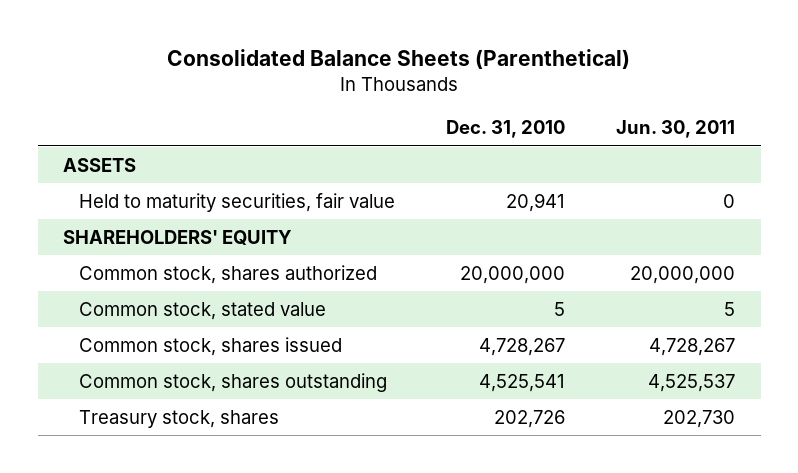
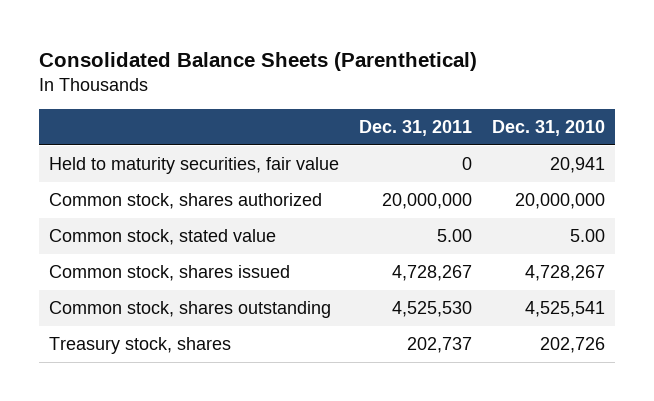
- | Dec. 31, 2010 | Jun. 30, 2011
+ | Dec. 31, 2011 | Dec. 31, 2010
- ASSETS
- SHAREHOLDERS' EQUITY
- Common stock, stated value | 5 | 5
+ Common stock, stated value | 5.00 | 5.00

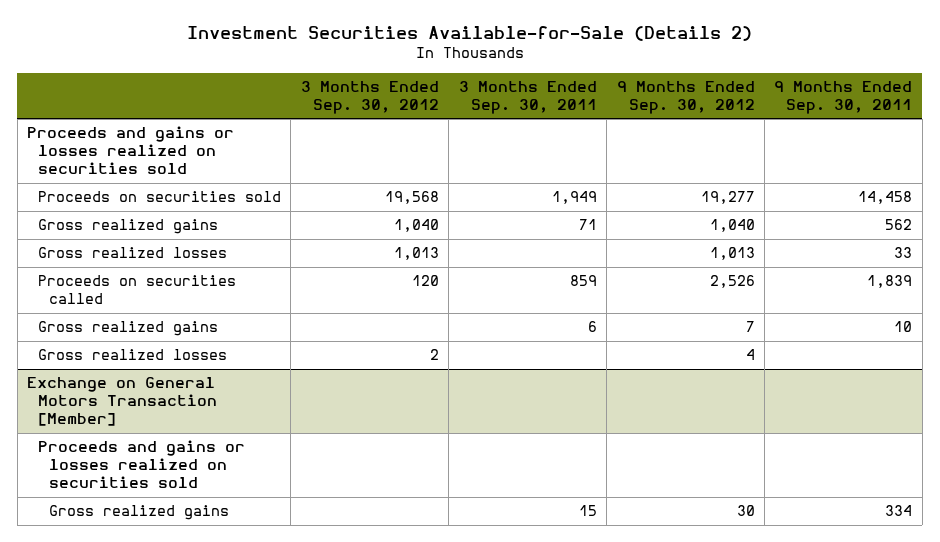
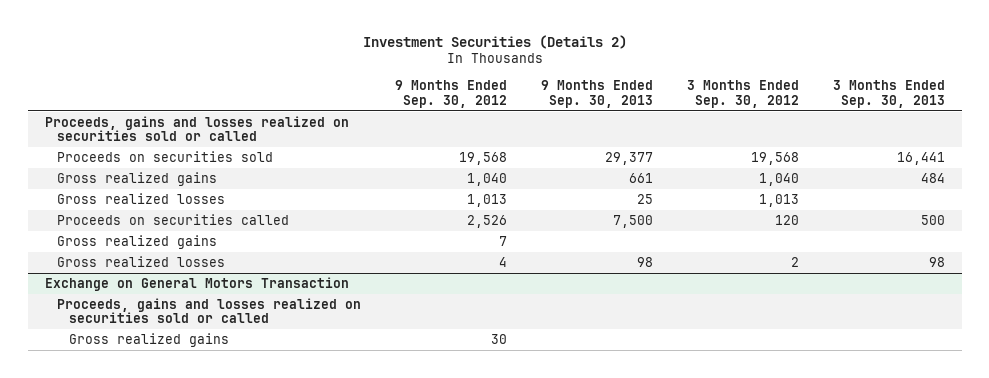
- Investment Securities Available-for-Sale (Details 2)
+ Investment Securities (Details 2)
- | 3 Months Ended Sep. 30, 2012 | 3 Months Ended Sep. 30, 2011 | 9 Months Ended Sep. 30, 2012 | 9 Months Ended Sep. 30, 2011
+ | 9 Months Ended Sep. 30, 2012 | 9 Months Ended Sep. 30, 2013 | 3 Months Ended Sep. 30, 2012 | 3 Months Ended Sep. 30, 2013
- Proceeds and gains or losses realized on securities sold
- Proceeds on securities sold | 19,568 | 1,949 | 19,277 | 14,458
+ Proceeds, gains and losses realized on securities sold or called
+ Proceeds on securities sold | 19,568 | 29,377 | 19,568 | 16,441
- Exchange on General Motors Transaction [Member]
- Proceeds and gains or losses realized on securities sold
+ Exchange on General Motors Transaction
+ Proceeds, gains and losses realized on securities sold or called

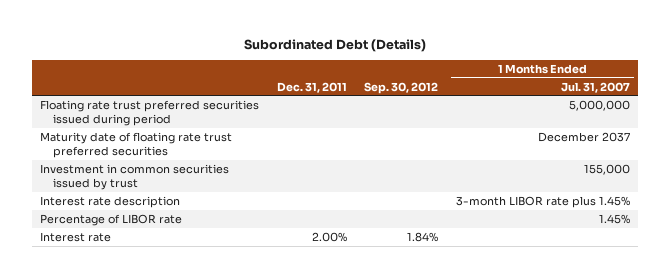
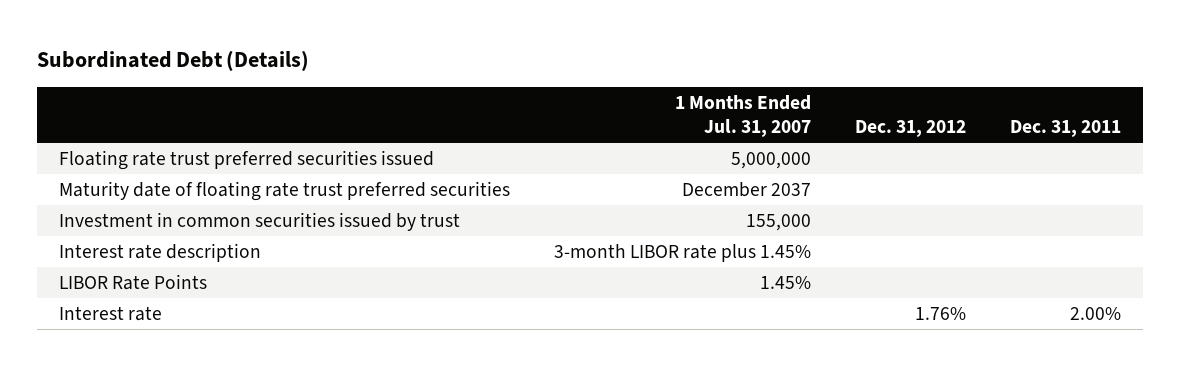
- | Dec. 31, 2011 | Sep. 30, 2012 | 1 Months Ended Jul. 31, 2007
+ | 1 Months Ended Jul. 31, 2007 | Dec. 31, 2012 | Dec. 31, 2011
- Floating rate trust preferred securities issued during period | | | 5,000,000
+ Floating rate trust preferred securities issued | 5,000,000 | |
- Percentage of LIBOR rate | | | 1.45%
+ LIBOR Rate Points | 1.45% | |

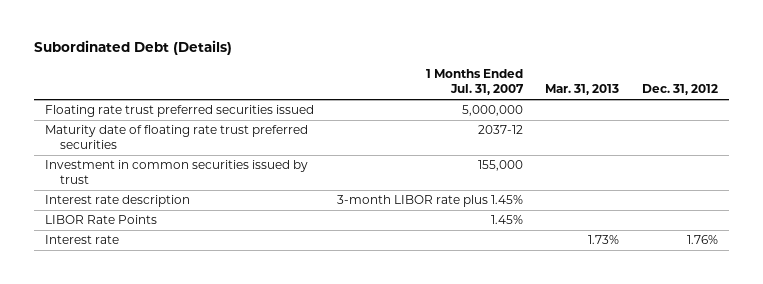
- | 1 Months Ended Jul. 31, 2007 | Dec. 31, 2012 | Dec. 31, 2011
+ | 1 Months Ended Jul. 31, 2007 | Mar. 31, 2013 | Dec. 31, 2012
- Maturity date of floating rate trust preferred securities | December 2037 | |
+ Maturity date of floating rate trust preferred securities | 2037-12 | |

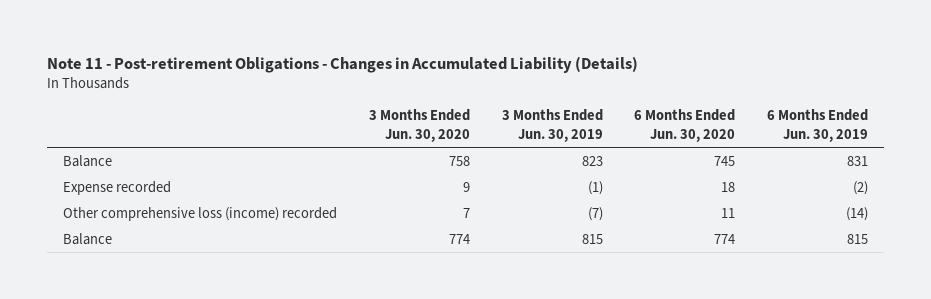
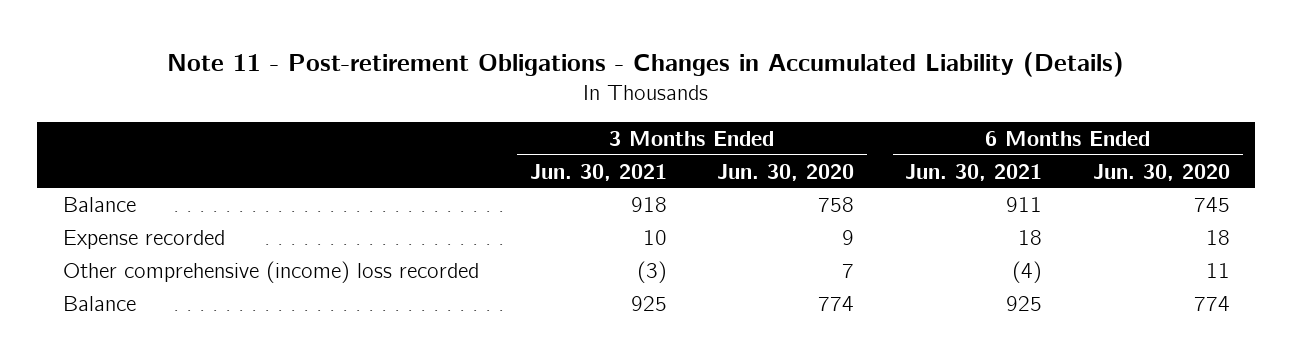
- | 3 Months Ended Jun. 30, 2020 | 3 Months Ended Jun. 30, 2019 | 6 Months Ended Jun. 30, 2020 | 6 Months Ended Jun. 30, 2019
+ | 3 Months Ended Jun. 30, 2021 | 3 Months Ended Jun. 30, 2020 | 6 Months Ended Jun. 30, 2021 | 6 Months Ended Jun. 30, 2020
- Other comprehensive loss (income) recorded | 7 | (7) | 11 | (14)
+ Other comprehensive (income) loss recorded | (3) | 7 | (4) | 11

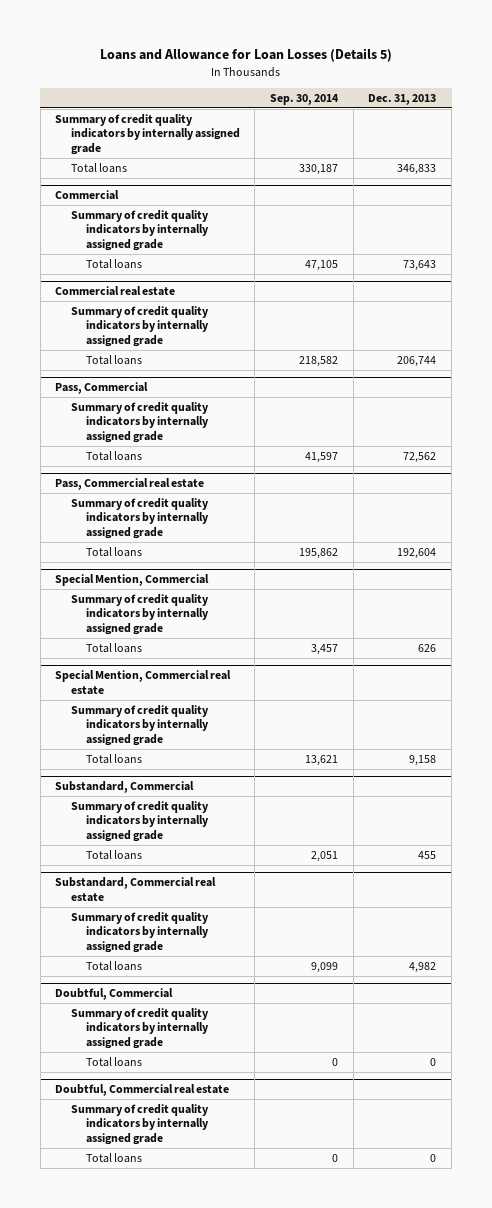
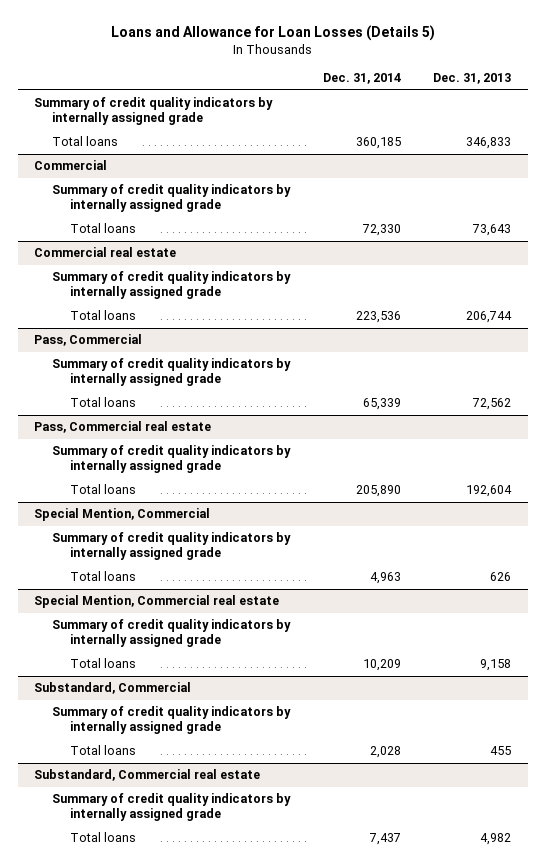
- | Sep. 30, 2014 | Dec. 31, 2013
+ | Dec. 31, 2014 | Dec. 31, 2013
- Doubtful, Commercial
- Summary of credit quality indicators by internally assigned grade
- Total loans | 0 | 0
- Doubtful, Commercial real estate
- Summary of credit quality indicators by internally assigned grade
- Total loans | 0 | 0

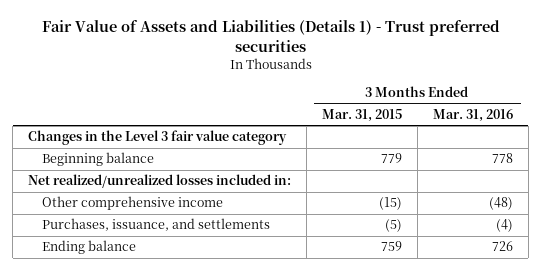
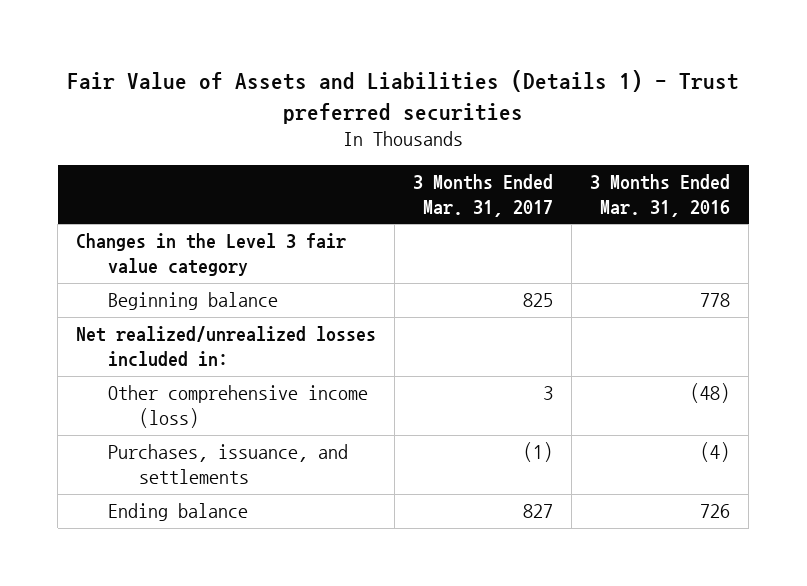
- | 3 Months Ended Mar. 31, 2015 | 3 Months Ended Mar. 31, 2016
+ | 3 Months Ended Mar. 31, 2017 | 3 Months Ended Mar. 31, 2016
- Other comprehensive income | (15) | (48)
+ Other comprehensive income (loss) | 3 | (48)

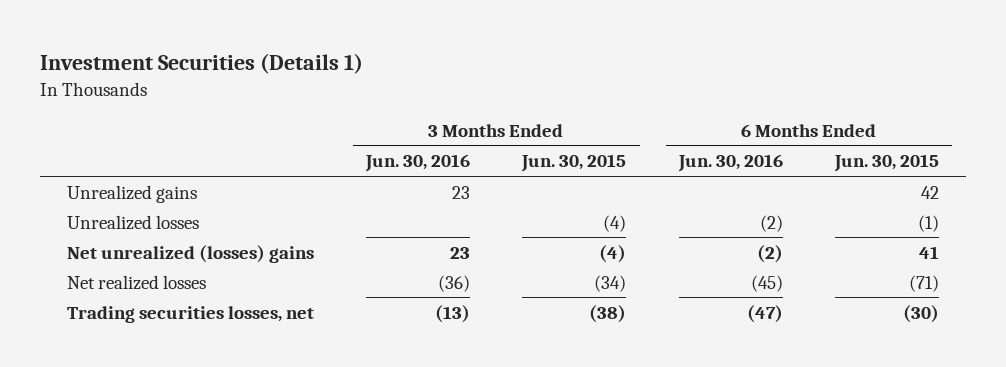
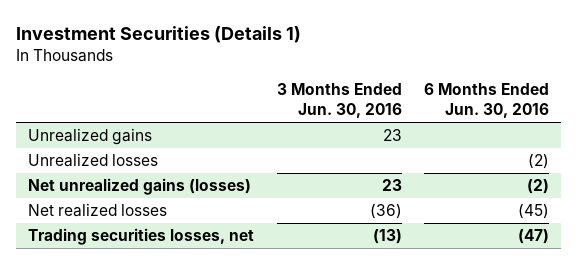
- | 3 Months Ended Jun. 30, 2016 | 3 Months Ended Jun. 30, 2015 | 6 Months Ended Jun. 30, 2016 | 6 Months Ended Jun. 30, 2015
+ | 3 Months Ended Jun. 30, 2016 | 6 Months Ended Jun. 30, 2016
- Net unrealized (losses) gains | 23 | (4) | (2) | 41
+ Net unrealized gains (losses) | 23 | (2)

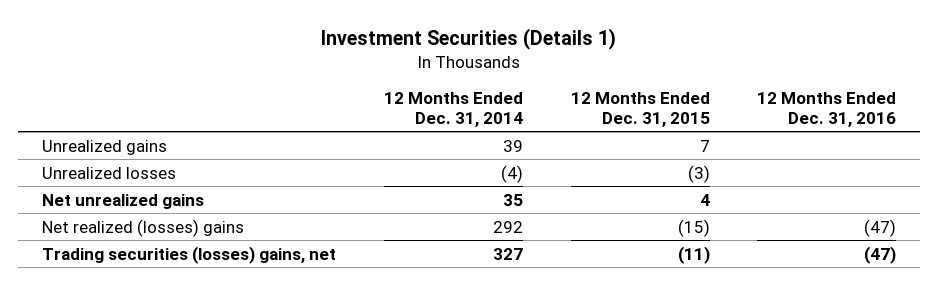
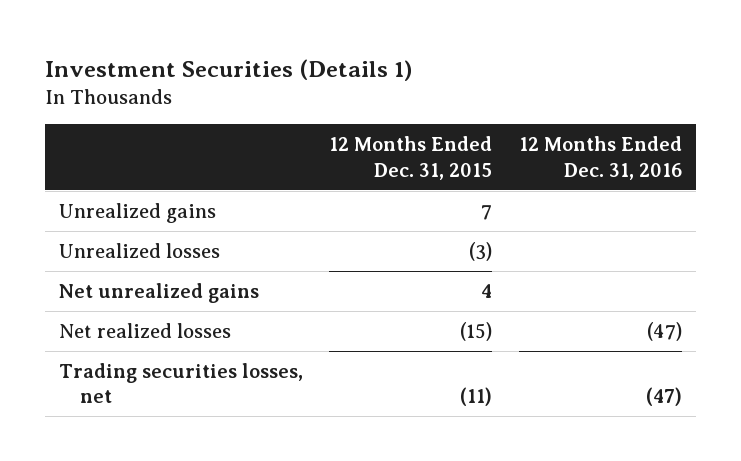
- | 12 Months Ended Dec. 31, 2014 | 12 Months Ended Dec. 31, 2015 | 12 Months Ended Dec. 31, 2016
+ | 12 Months Ended Dec. 31, 2015 | 12 Months Ended Dec. 31, 2016
- Net realized (losses) gains | 292 | (15) | (47)
- Trading securities (losses) gains, net | 327 | (11) | (47)
+ Net realized losses | (15) | (47)
+ Trading securities losses, net | (11) | (47)

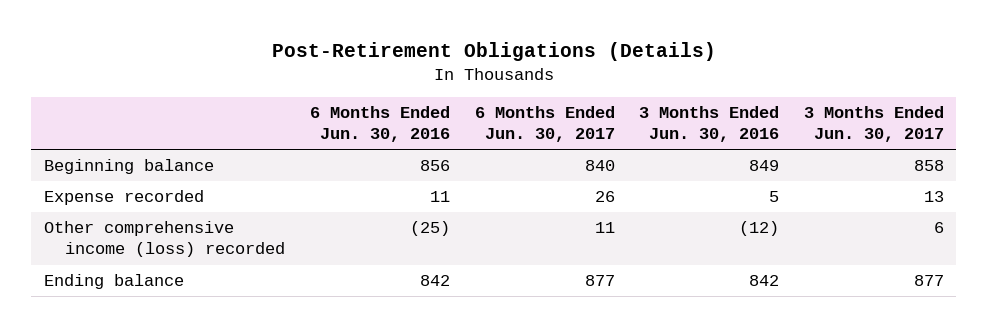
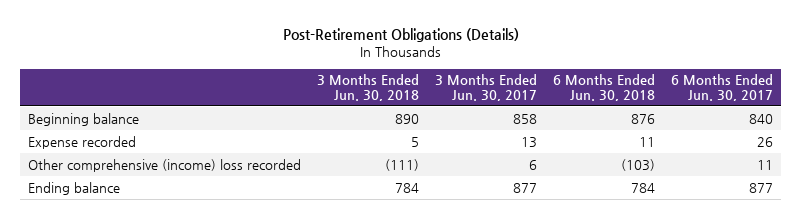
- | 6 Months Ended Jun. 30, 2016 | 6 Months Ended Jun. 30, 2017 | 3 Months Ended Jun. 30, 2016 | 3 Months Ended Jun. 30, 2017
+ | 3 Months Ended Jun. 30, 2018 | 3 Months Ended Jun. 30, 2017 | 6 Months Ended Jun. 30, 2018 | 6 Months Ended Jun. 30, 2017
- Other comprehensive income (loss) recorded | (25) | 11 | (12) | 6
+ Other comprehensive (income) loss recorded | (111) | 6 | (103) | 11

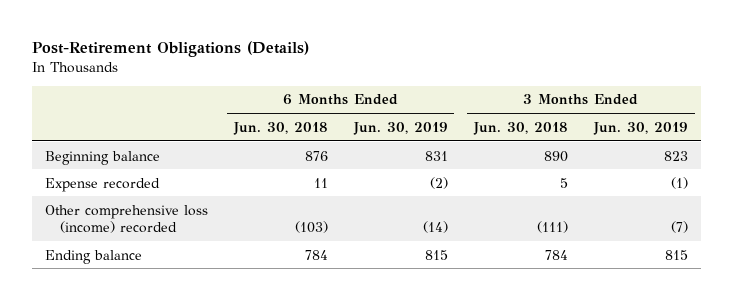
- | 3 Months Ended Jun. 30, 2018 | 3 Months Ended Jun. 30, 2017 | 6 Months Ended Jun. 30, 2018 | 6 Months Ended Jun. 30, 2017
+ | 6 Months Ended Jun. 30, 2018 | 6 Months Ended Jun. 30, 2019 | 3 Months Ended Jun. 30, 2018 | 3 Months Ended Jun. 30, 2019
- Other comprehensive (income) loss recorded | (111) | 6 | (103) | 11
+ Other comprehensive loss (income) recorded | (103) | (14) | (111) | (7)

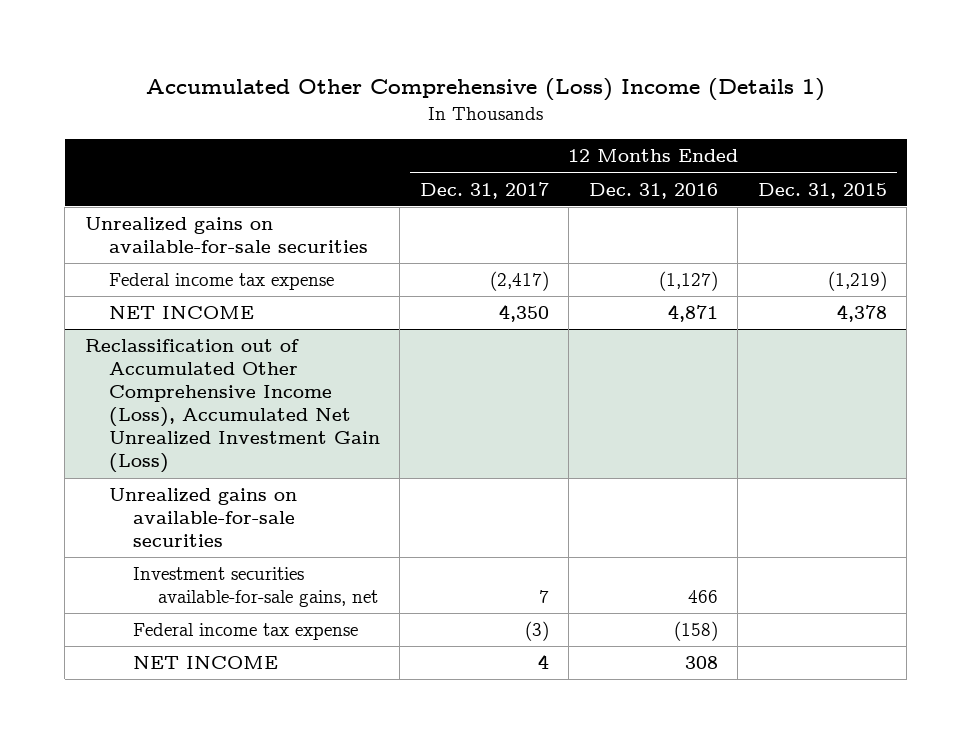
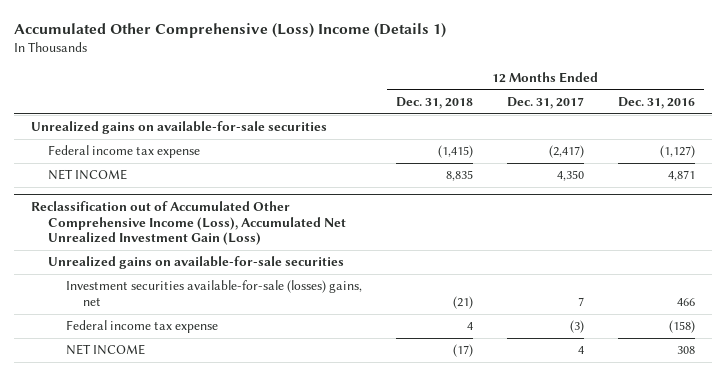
- | 12 Months Ended Dec. 31, 2017 | 12 Months Ended Dec. 31, 2016 | 12 Months Ended Dec. 31, 2015
+ | 12 Months Ended Dec. 31, 2018 | 12 Months Ended Dec. 31, 2017 | 12 Months Ended Dec. 31, 2016
@ Reclassification out of Accumulated Other Comprehensive Income (Loss), Accumulated Net Unrealized Investment Gain (Loss)
- Investment securities available-for-sale gains, net | 7 | 466 |
+ Investment securities available-for-sale (losses) gains, net | (21) | 7 | 466

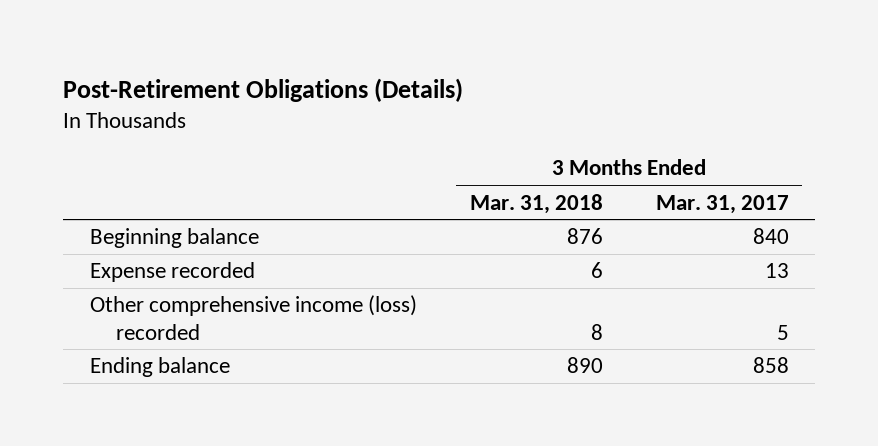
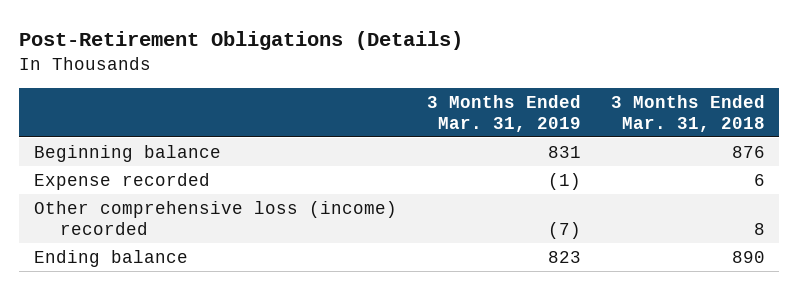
- | 3 Months Ended Mar. 31, 2018 | 3 Months Ended Mar. 31, 2017
+ | 3 Months Ended Mar. 31, 2019 | 3 Months Ended Mar. 31, 2018
- Other comprehensive income (loss) recorded | 8 | 5
+ Other comprehensive loss (income) recorded | (7) | 8

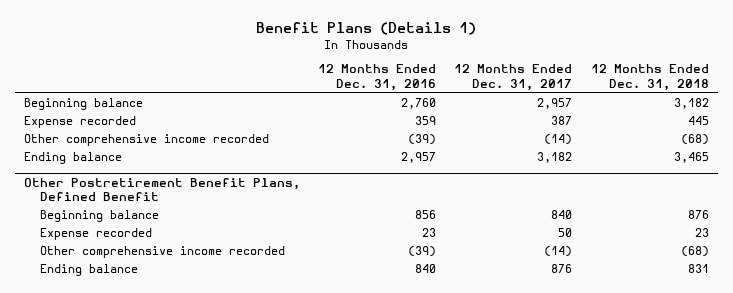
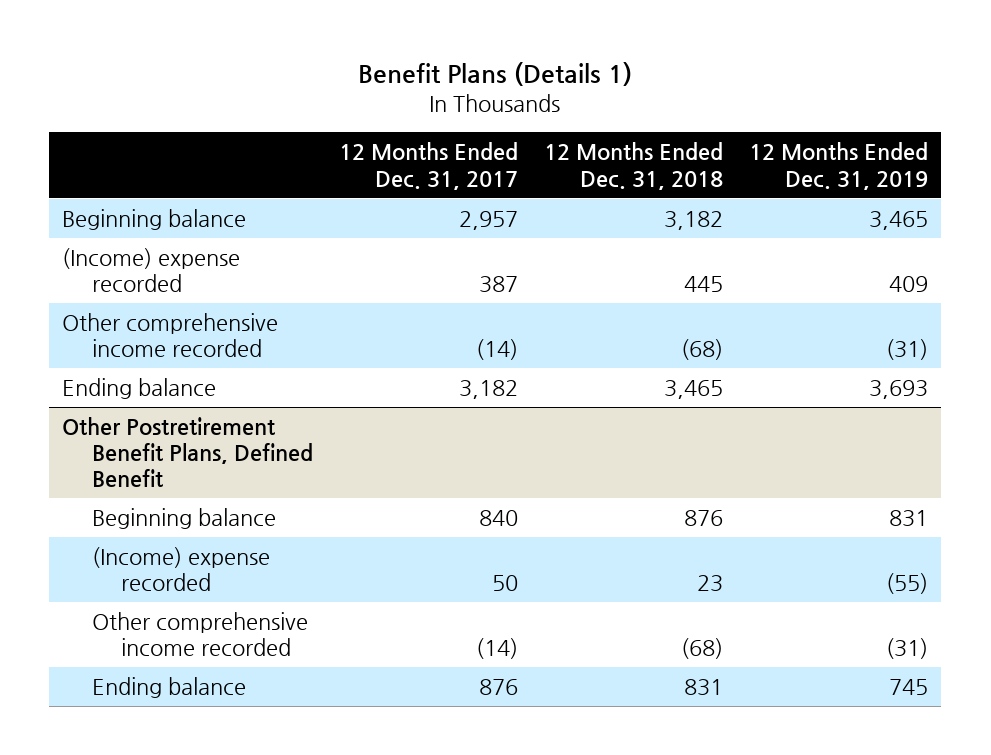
- | 12 Months Ended Dec. 31, 2016 | 12 Months Ended Dec. 31, 2017 | 12 Months Ended Dec. 31, 2018
+ | 12 Months Ended Dec. 31, 2017 | 12 Months Ended Dec. 31, 2018 | 12 Months Ended Dec. 31, 2019
- Expense recorded | 359 | 387 | 445
+ (Income) expense recorded | 387 | 445 | 409
@ Other Postretirement Benefit Plans, Defined Benefit
- Expense recorded | 23 | 50 | 23
+ (Income) expense recorded | 50 | 23 | (55)

